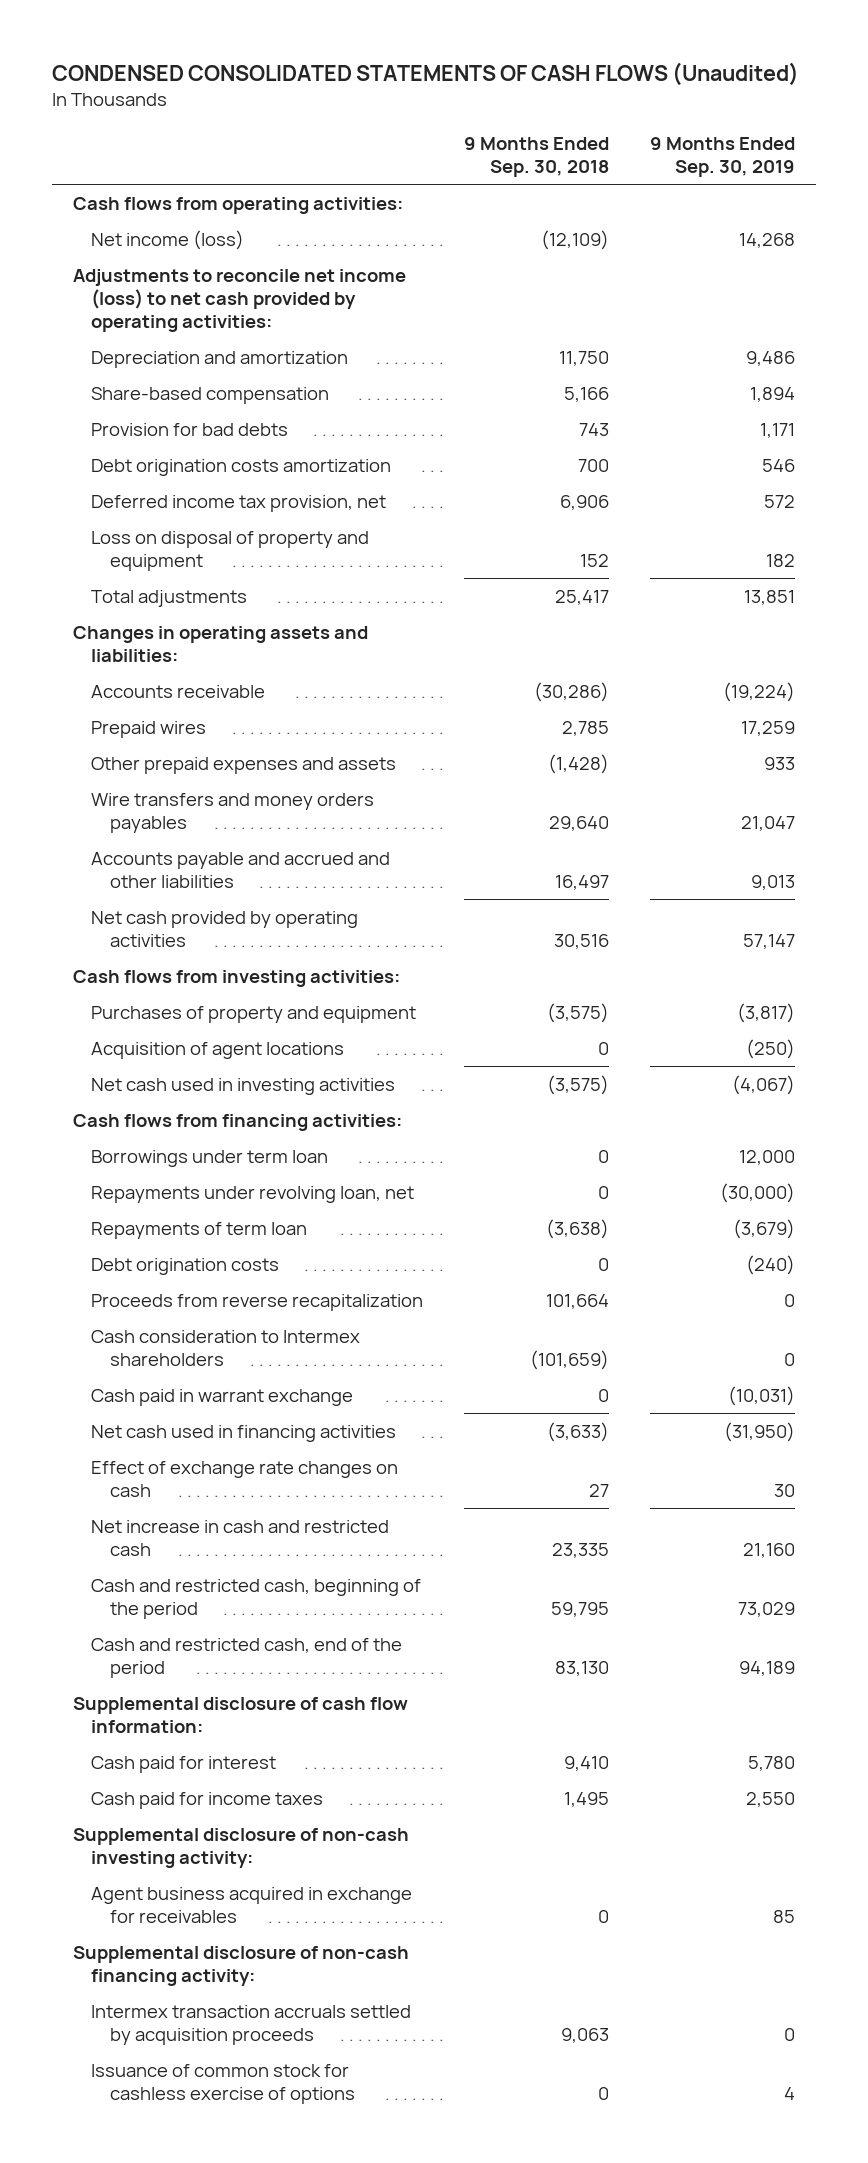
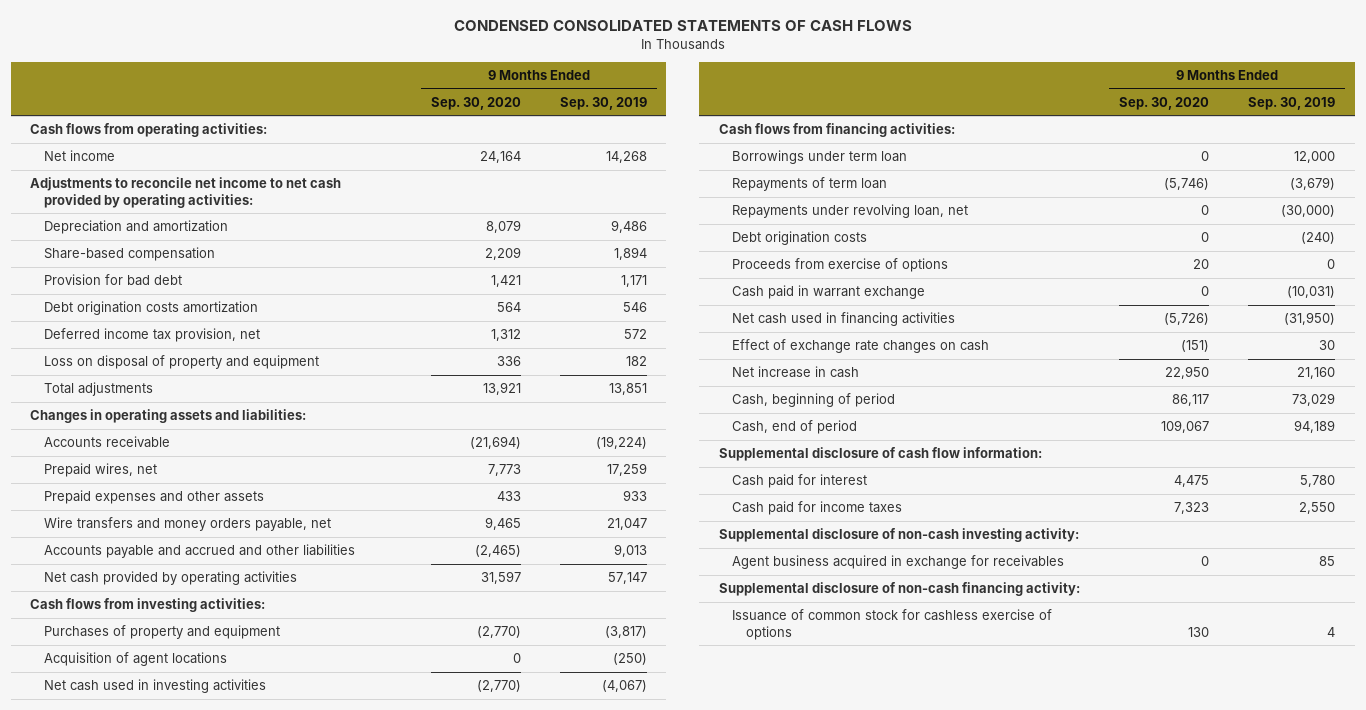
- CONDENSED CONSOLIDATED STATEMENTS OF CASH FLOWS (Unaudited)
+ CONDENSED CONSOLIDATED STATEMENTS OF CASH FLOWS
- | 9 Months Ended Sep. 30, 2018 | 9 Months Ended Sep. 30, 2019
+ | 9 Months Ended Sep. 30, 2020 | 9 Months Ended Sep. 30, 2019
- Net income (loss) | (12,109) | 14,268
- Adjustments to reconcile net income (loss) to net cash provided by operating activities:
+ Net income | 24,164 | 14,268
+ Adjustments to reconcile net income to net cash provided by operating activities:
- Provision for bad debts | 743 | 1,171
+ Provision for bad debt | 1,421 | 1,171
- Prepaid wires | 2,785 | 17,259
- Other prepaid expenses and assets | (1,428) | 933
- Wire transfers and money orders payables | 29,640 | 21,047
+ Prepaid wires, net | 7,773 | 17,259
+ Prepaid expenses and other assets | 433 | 933
+ Wire transfers and money orders payable, net | 9,465 | 21,047
moved down: Repayments under revolving loan, net | 0 | (30,000)
- Proceeds from reverse recapitalization | 101,664 | 0
- Cash consideration to Intermex shareholders | (101,659) | 0
+ Proceeds from exercise of options | 20 | 0
- Net increase in cash and restricted cash | 23,335 | 21,160
- Cash and restricted cash, beginning of the period | 59,795 | 73,029
- Cash and restricted cash, end of the period | 83,130 | 94,189
+ Net increase in cash | 22,950 | 21,160
+ Cash, beginning of period | 86,117 | 73,029
+ Cash, end of period | 109,067 | 94,189
- Intermex transaction accruals settled by acquisition proceeds | 9,063 | 0

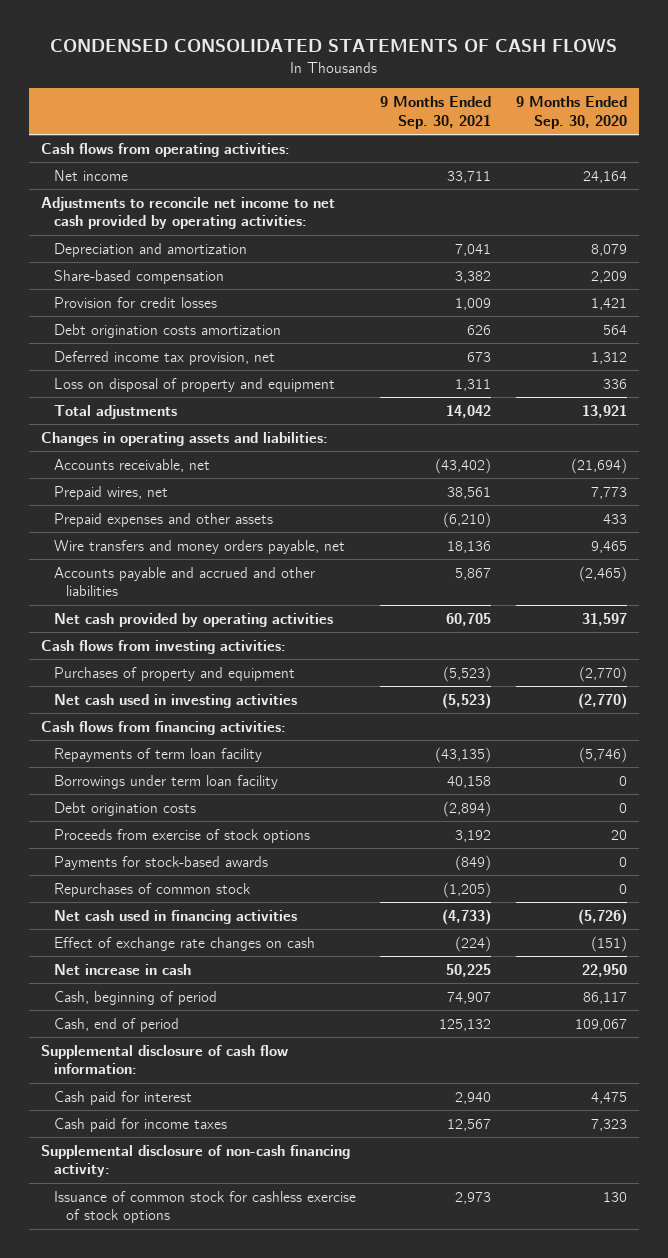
- | 9 Months Ended Sep. 30, 2020 | 9 Months Ended Sep. 30, 2019
+ | 9 Months Ended Sep. 30, 2021 | 9 Months Ended Sep. 30, 2020
- Provision for bad debt | 1,421 | 1,171
+ Provision for credit losses | 1,009 | 1,421
- Accounts receivable | (21,694) | (19,224)
+ Accounts receivable, net | (43,402) | (21,694)
- Acquisition of agent locations | 0 | (250)
- Borrowings under term loan | 0 | 12,000
- Repayments of term loan | (5,746) | (3,679)
- Repayments under revolving loan, net | 0 | (30,000)
+ Repayments of term loan facility | (43,135) | (5,746)
+ Borrowings under term loan facility | 40,158 | 0
- Proceeds from exercise of options | 20 | 0
- Cash paid in warrant exchange | 0 | (10,031)
+ Proceeds from exercise of stock options | 3,192 | 20
+ Payments for stock-based awards | (849) | 0
+ Repurchases of common stock | (1,205) | 0
- Supplemental disclosure of non-cash investing activity:
- Agent business acquired in exchange for receivables | 0 | 85
- Issuance of common stock for cashless exercise of options | 130 | 4
+ Issuance of common stock for cashless exercise of stock options | 2,973 | 130

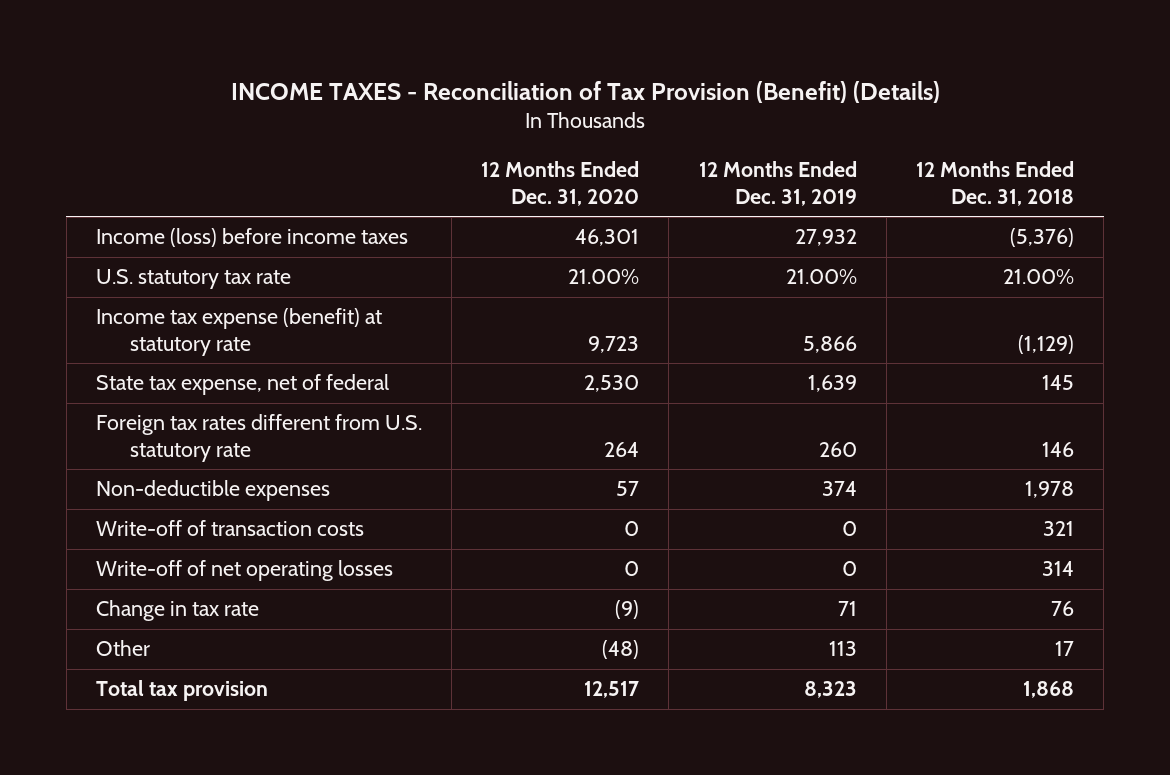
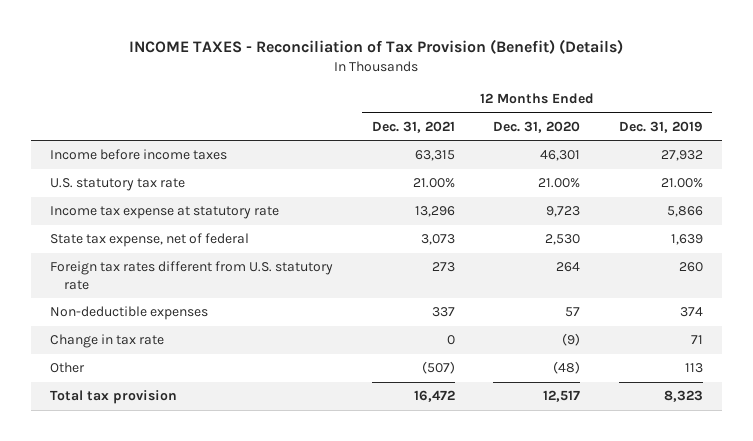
- | 12 Months Ended Dec. 31, 2020 | 12 Months Ended Dec. 31, 2019 | 12 Months Ended Dec. 31, 2018
+ | 12 Months Ended Dec. 31, 2021 | 12 Months Ended Dec. 31, 2020 | 12 Months Ended Dec. 31, 2019
- Income (loss) before income taxes | 46,301 | 27,932 | (5,376)
+ Income before income taxes | 63,315 | 46,301 | 27,932
- Income tax expense (benefit) at statutory rate | 9,723 | 5,866 | (1,129)
+ Income tax expense at statutory rate | 13,296 | 9,723 | 5,866
- Write-off of transaction costs | 0 | 0 | 321
- Write-off of net operating losses | 0 | 0 | 314

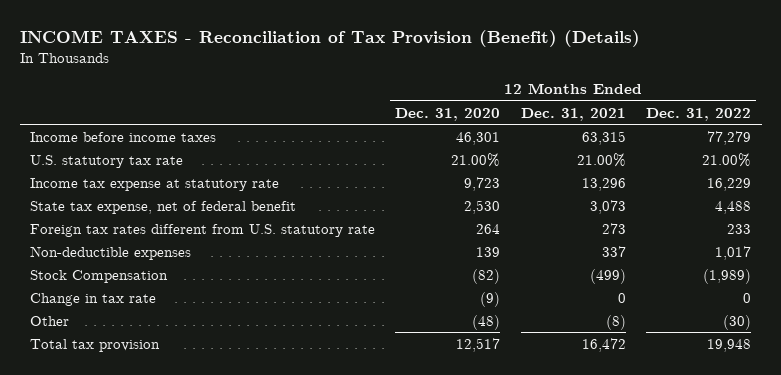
- | 12 Months Ended Dec. 31, 2021 | 12 Months Ended Dec. 31, 2020 | 12 Months Ended Dec. 31, 2019
+ | 12 Months Ended Dec. 31, 2020 | 12 Months Ended Dec. 31, 2021 | 12 Months Ended Dec. 31, 2022
- State tax expense, net of federal | 3,073 | 2,530 | 1,639
+ State tax expense, net of federal benefit | 2,530 | 3,073 | 4,488
- Non-deductible expenses | 337 | 57 | 374
+ Non-deductible expenses | 139 | 337 | 1,017
+ Stock Compensation | (82) | (499) | (1,989)
- Other | (507) | (48) | 113
+ Other | (48) | (8) | (30)

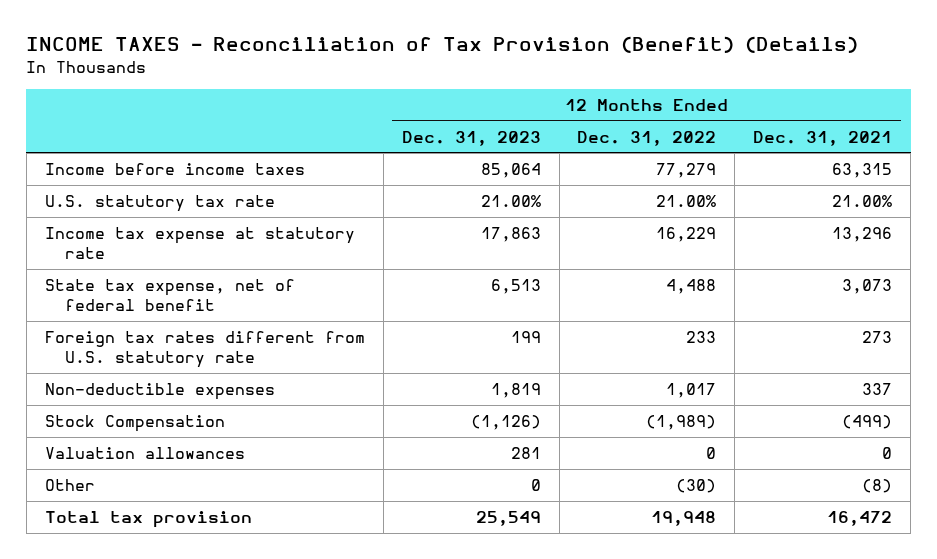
- | 12 Months Ended Dec. 31, 2020 | 12 Months Ended Dec. 31, 2021 | 12 Months Ended Dec. 31, 2022
+ | 12 Months Ended Dec. 31, 2023 | 12 Months Ended Dec. 31, 2022 | 12 Months Ended Dec. 31, 2021
- Change in tax rate | (9) | 0 | 0
+ Valuation allowances | 281 | 0 | 0

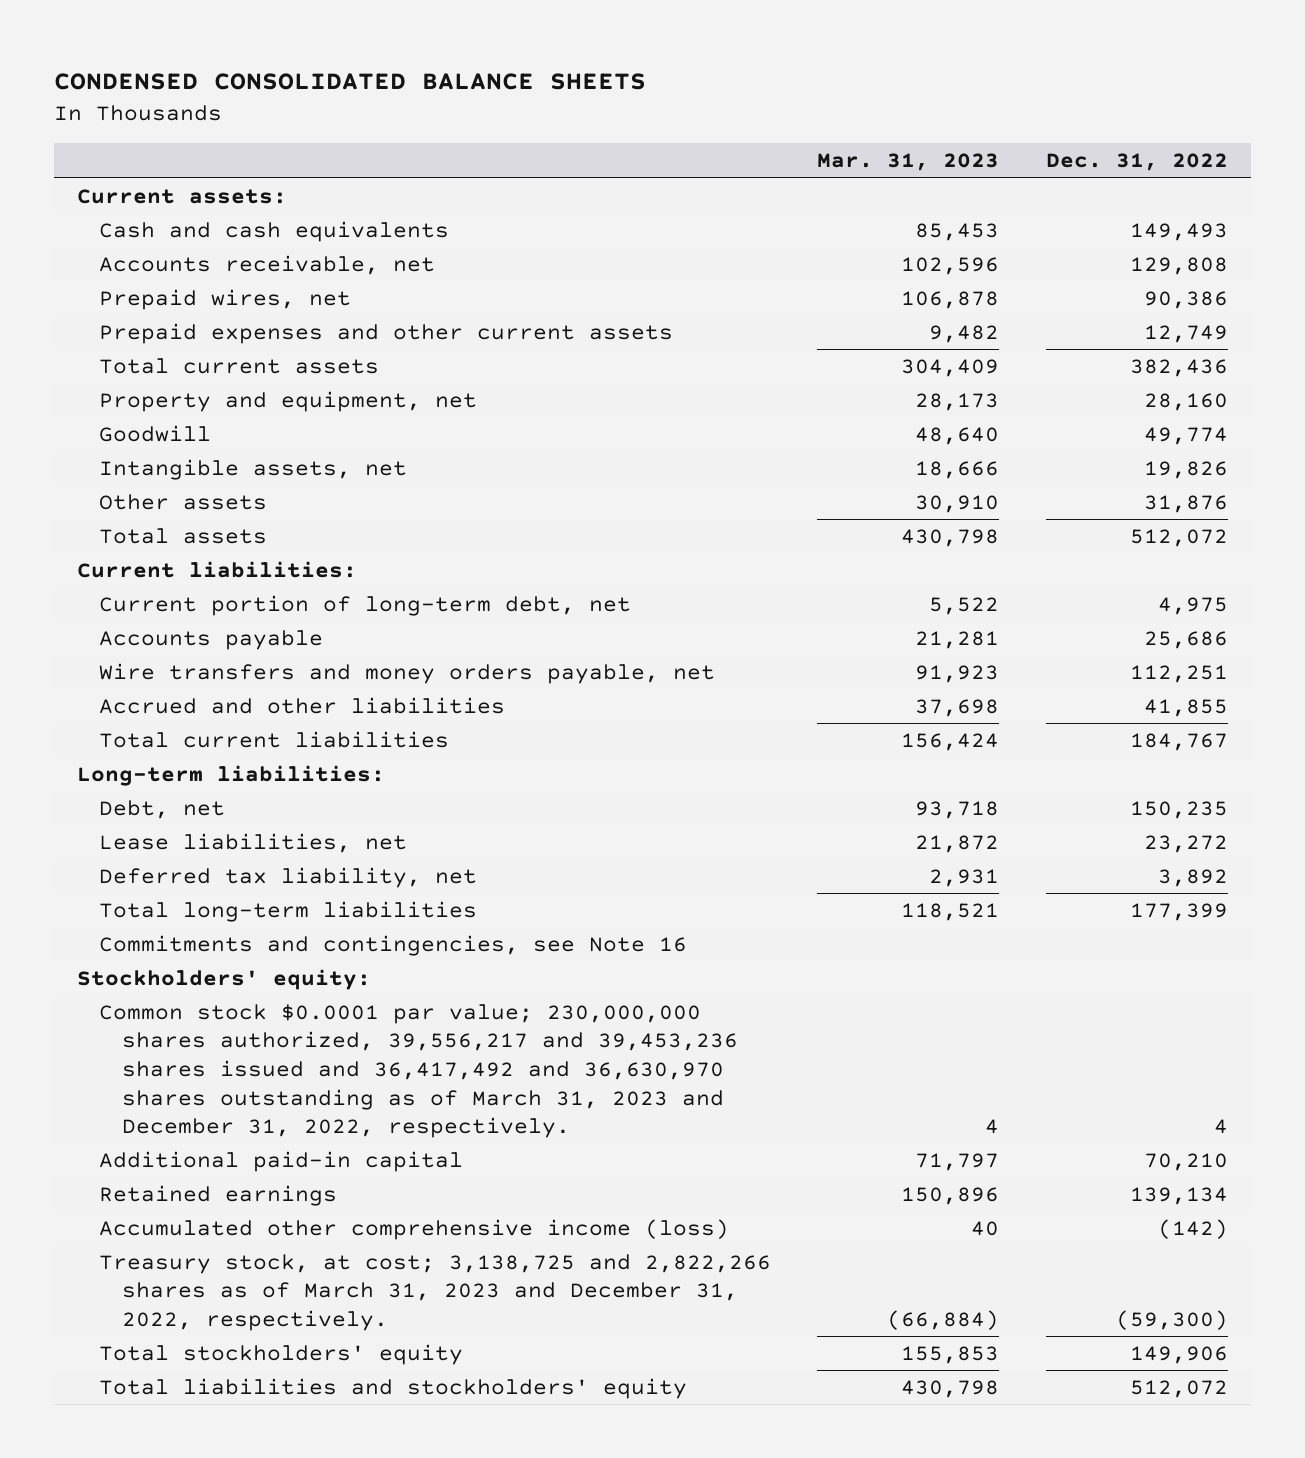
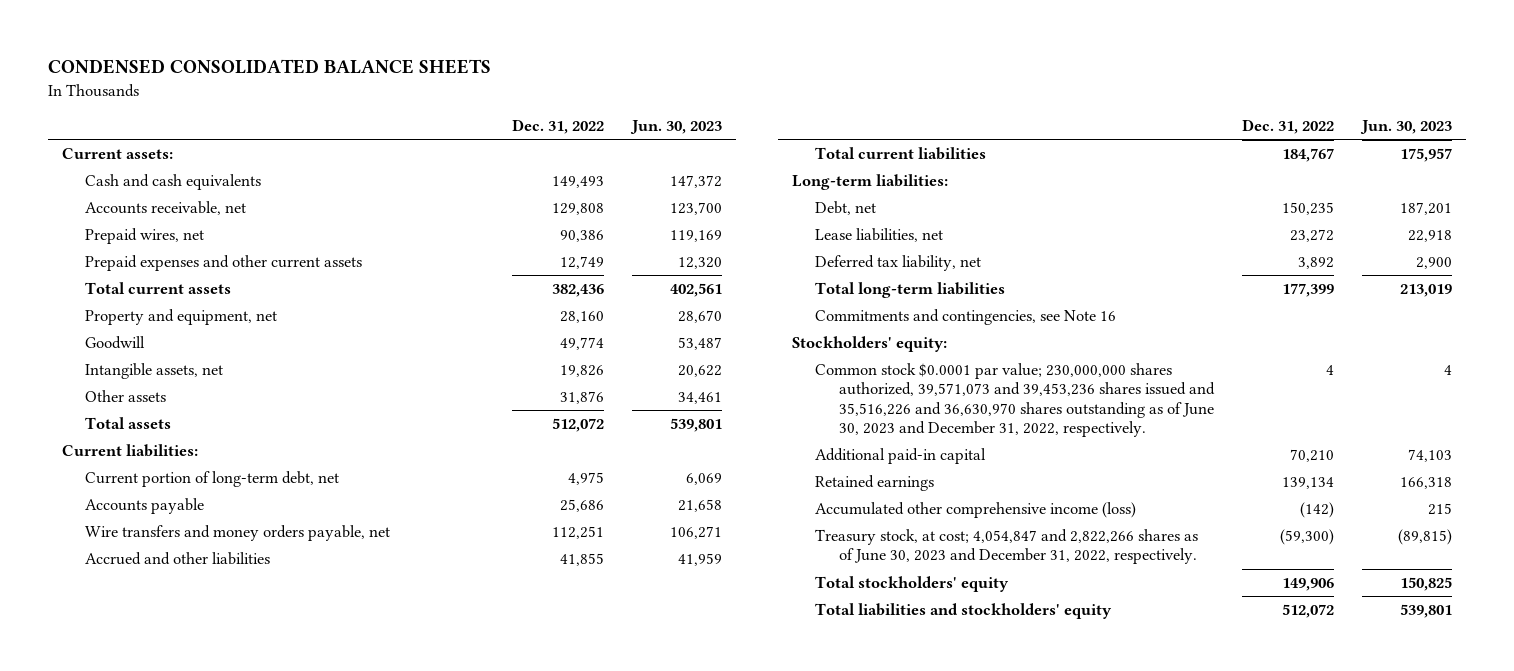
- | Mar. 31, 2023 | Dec. 31, 2022
+ | Dec. 31, 2022 | Jun. 30, 2023
- Common stock $0.0001 par value; 230,000,000 shares authorized, 39,556,217 and 39,453,236 shares issued and 36,417,492 and 36,630,970 shares outstanding as of March 31, 2023 and December 31, 2022, respectively. | 4 | 4
+ Common stock $0.0001 par value; 230,000,000 shares authorized, 39,571,073 and 39,453,236 shares issued and 35,516,226 and 36,630,970 shares outstanding as of June 30, 2023 and December 31, 2022, respectively. | 4 | 4
- Treasury stock, at cost; 3,138,725 and 2,822,266 shares as of March 31, 2023 and December 31, 2022, respectively. | (66,884) | (59,300)
+ Treasury stock, at cost; 4,054,847 and 2,822,266 shares as of June 30, 2023 and December 31, 2022, respectively. | (59,300) | (89,815)

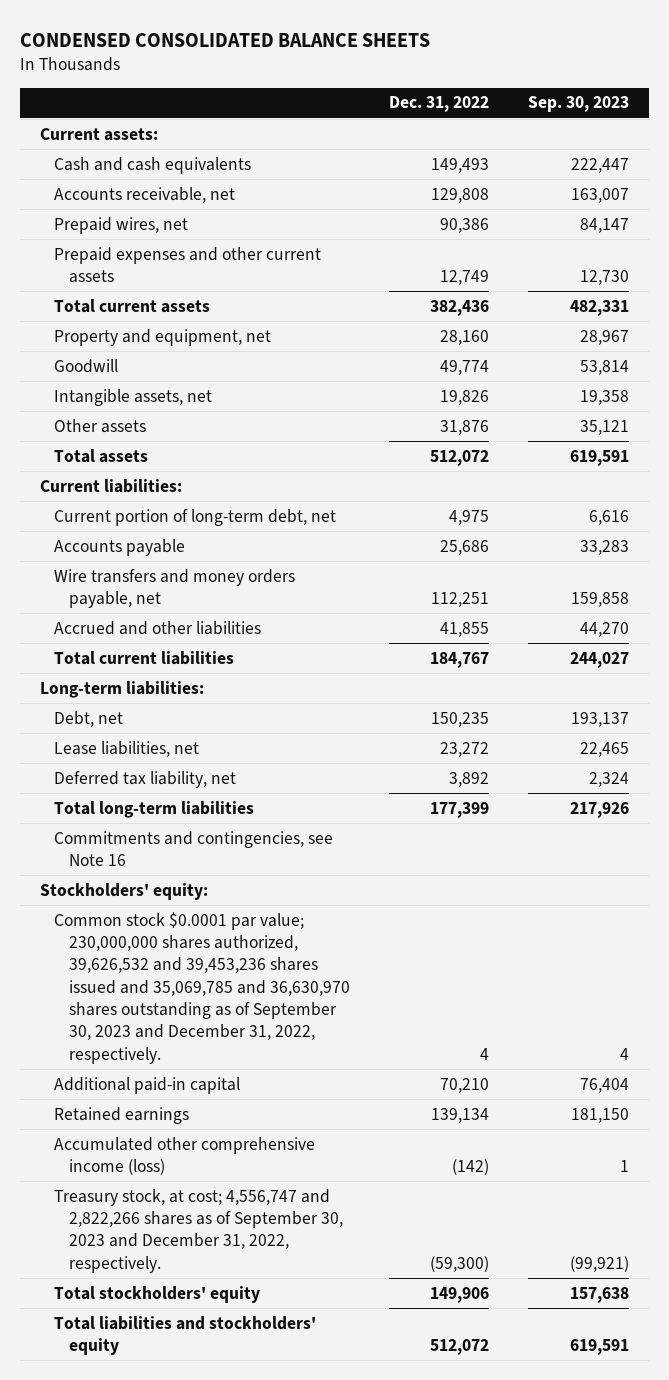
- | Dec. 31, 2022 | Jun. 30, 2023
+ | Dec. 31, 2022 | Sep. 30, 2023
- Common stock $0.0001 par value; 230,000,000 shares authorized, 39,571,073 and 39,453,236 shares issued and 35,516,226 and 36,630,970 shares outstanding as of June 30, 2023 and December 31, 2022, respectively. | 4 | 4
+ Common stock $0.0001 par value; 230,000,000 shares authorized, 39,626,532 and 39,453,236 shares issued and 35,069,785 and 36,630,970 shares outstanding as of September 30, 2023 and December 31, 2022, respectively. | 4 | 4
- Treasury stock, at cost; 4,054,847 and 2,822,266 shares as of June 30, 2023 and December 31, 2022, respectively. | (59,300) | (89,815)
+ Treasury stock, at cost; 4,556,747 and 2,822,266 shares as of September 30, 2023 and December 31, 2022, respectively. | (59,300) | (99,921)

